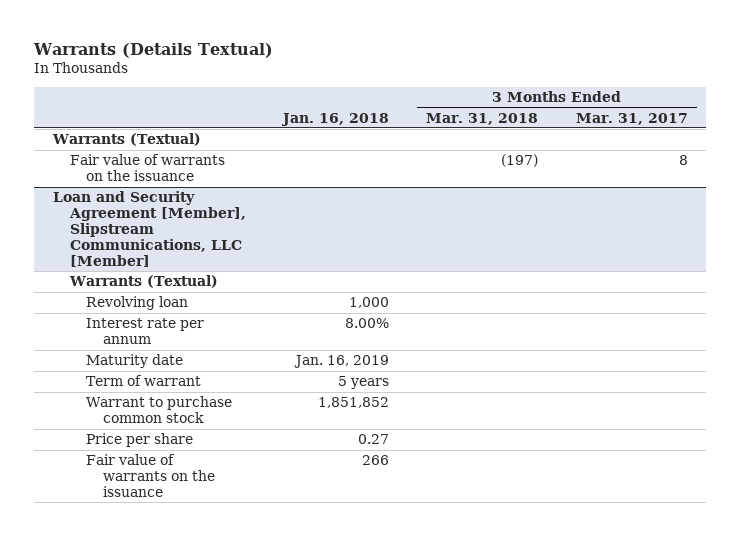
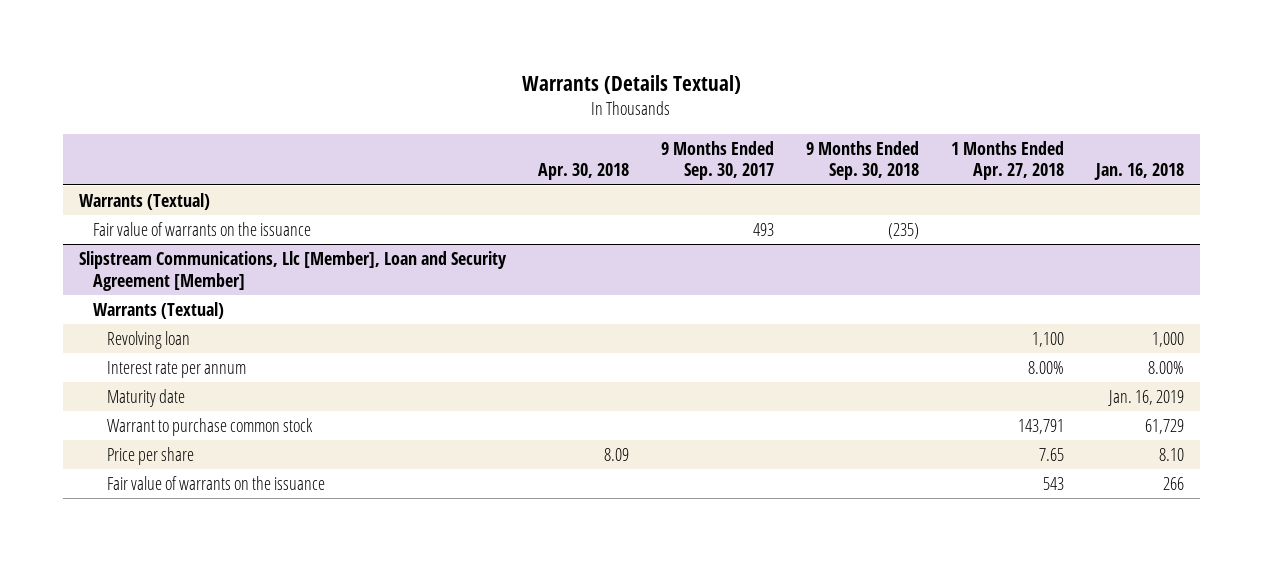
- | Jan. 16, 2018 | 3 Months Ended Mar. 31, 2018 | 3 Months Ended Mar. 31, 2017
+ | Apr. 30, 2018 | 9 Months Ended Sep. 30, 2017 | 9 Months Ended Sep. 30, 2018 | 1 Months Ended Apr. 27, 2018 | Jan. 16, 2018
- Loan and Security Agreement [Member], Slipstream Communications, LLC [Member]
+ Slipstream Communications, Llc [Member], Loan and Security Agreement [Member]
- Term of warrant | 5 years | |
- Warrant to purchase common stock | 1,851,852 | |
- Price per share | 0.27 | |
+ Warrant to purchase common stock | | | | 143,791 | 61,729
+ Price per share | 8.09 | | | 7.65 | 8.10

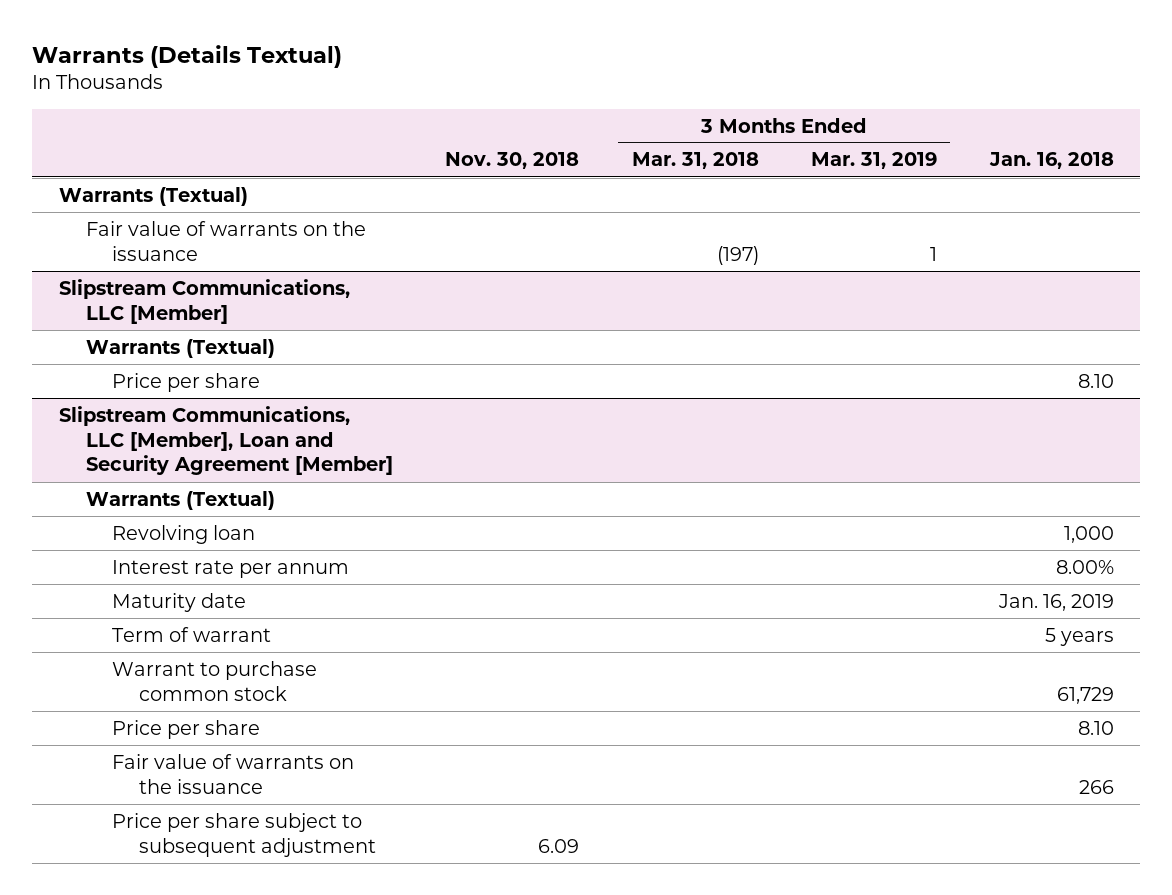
- | Apr. 30, 2018 | 9 Months Ended Sep. 30, 2017 | 9 Months Ended Sep. 30, 2018 | 1 Months Ended Apr. 27, 2018 | Jan. 16, 2018
+ | Nov. 30, 2018 | 3 Months Ended Mar. 31, 2018 | 3 Months Ended Mar. 31, 2019 | Jan. 16, 2018
- Slipstream Communications, Llc [Member], Loan and Security Agreement [Member]
+ Slipstream Communications, LLC [Member]
+ Price per share | | | | 8.10
+ Slipstream Communications, LLC [Member], Loan and Security Agreement [Member]
+ Warrants (Textual)
+ Term of warrant | | | | 5 years
+ Price per share subject to subsequent adjustment | 6.09 | | |

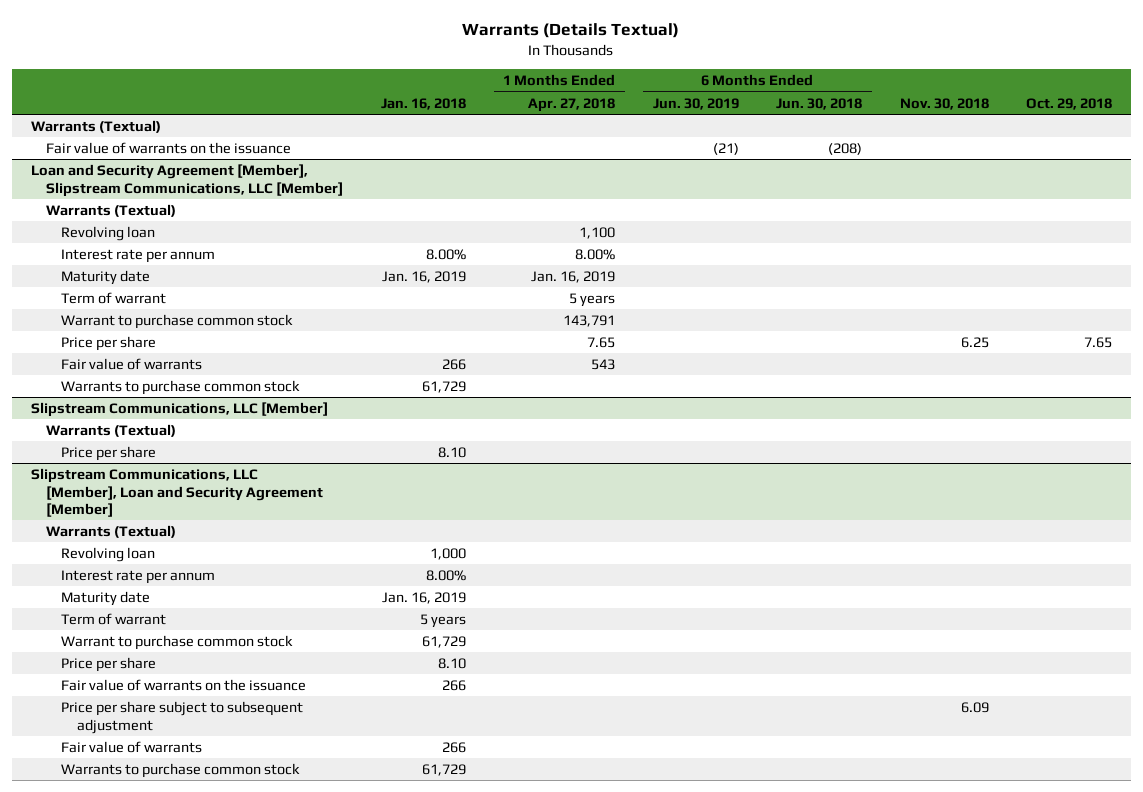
- | Nov. 30, 2018 | 3 Months Ended Mar. 31, 2018 | 3 Months Ended Mar. 31, 2019 | Jan. 16, 2018
+ | Jan. 16, 2018 | 1 Months Ended Apr. 27, 2018 | 6 Months Ended Jun. 30, 2019 | 6 Months Ended Jun. 30, 2018 | Nov. 30, 2018 | Oct. 29, 2018
+ Loan and Security Agreement [Member], Slipstream Communications, LLC [Member]
+ Warrants (Textual)
+ Revolving loan | | 1,100 | | | |
+ Interest rate per annum | 8.00% | 8.00% | | | |
+ Maturity date | Jan. 16, 2019 | Jan. 16, 2019 | | | |
+ Term of warrant | | 5 years | | | |
+ Warrant to purchase common stock | | 143,791 | | | |
+ Price per share | | 7.65 | | | 6.25 | 7.65
+ Fair value of warrants | 266 | 543 | | | |
+ Warrants to purchase common stock | 61,729 | | | | |
@ Slipstream Communications, LLC [Member], Loan and Security Agreement [Member]
+ Fair value of warrants | 266 | | | | |
+ Warrants to purchase common stock | 61,729 | | | | |

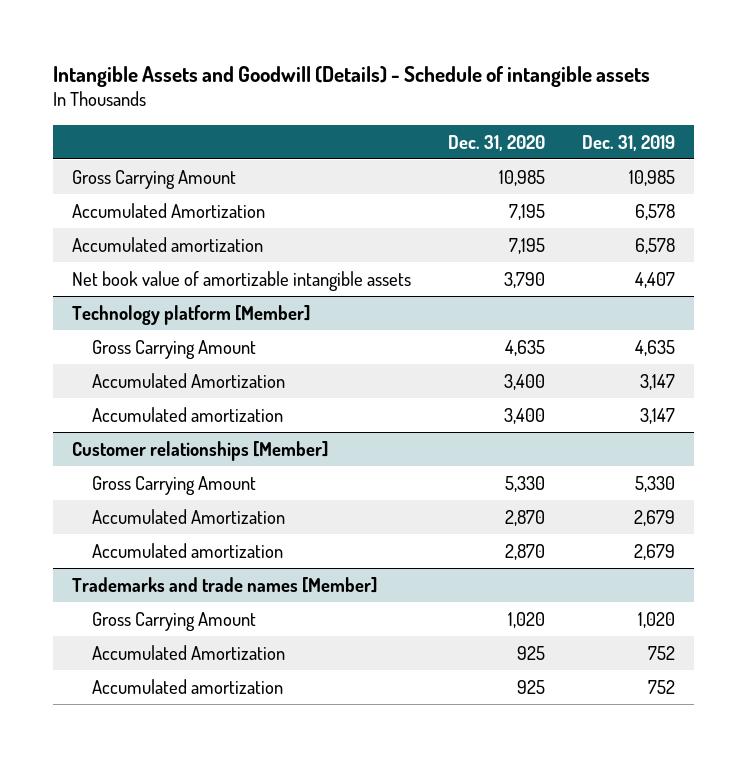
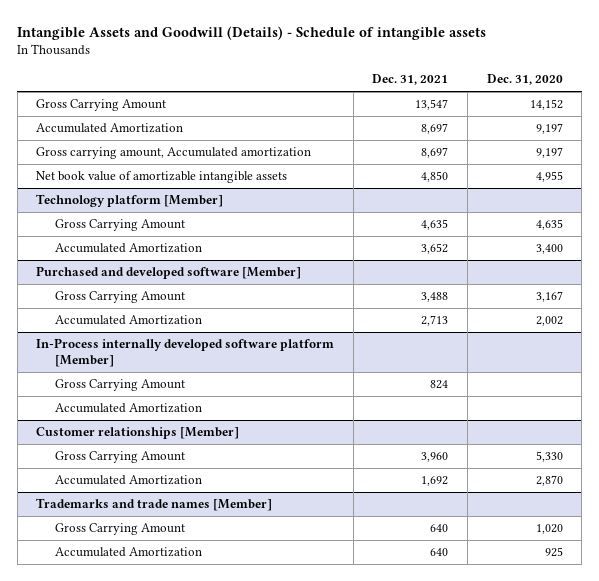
- | Dec. 31, 2020 | Dec. 31, 2019
+ | Dec. 31, 2021 | Dec. 31, 2020
- Gross Carrying Amount | 10,985 | 10,985
- Accumulated Amortization | 7,195 | 6,578
- Accumulated amortization | 7,195 | 6,578
- Net book value of amortizable intangible assets | 3,790 | 4,407
+ Gross Carrying Amount | 13,547 | 14,152
+ Accumulated Amortization | 8,697 | 9,197
+ Gross carrying amount, Accumulated amortization | 8,697 | 9,197
+ Net book value of amortizable intangible assets | 4,850 | 4,955
@ Technology platform [Member]
- Accumulated amortization | 3,400 | 3,147
+ Purchased and developed software [Member]
+ Gross Carrying Amount | 3,488 | 3,167
+ Accumulated Amortization | 2,713 | 2,002
+ In-Process internally developed software platform [Member]
+ Gross Carrying Amount | 824 |
+ Accumulated Amortization
@ Customer relationships [Member]
- Accumulated amortization | 2,870 | 2,679
@ Trademarks and trade names [Member]
- Accumulated amortization | 925 | 752

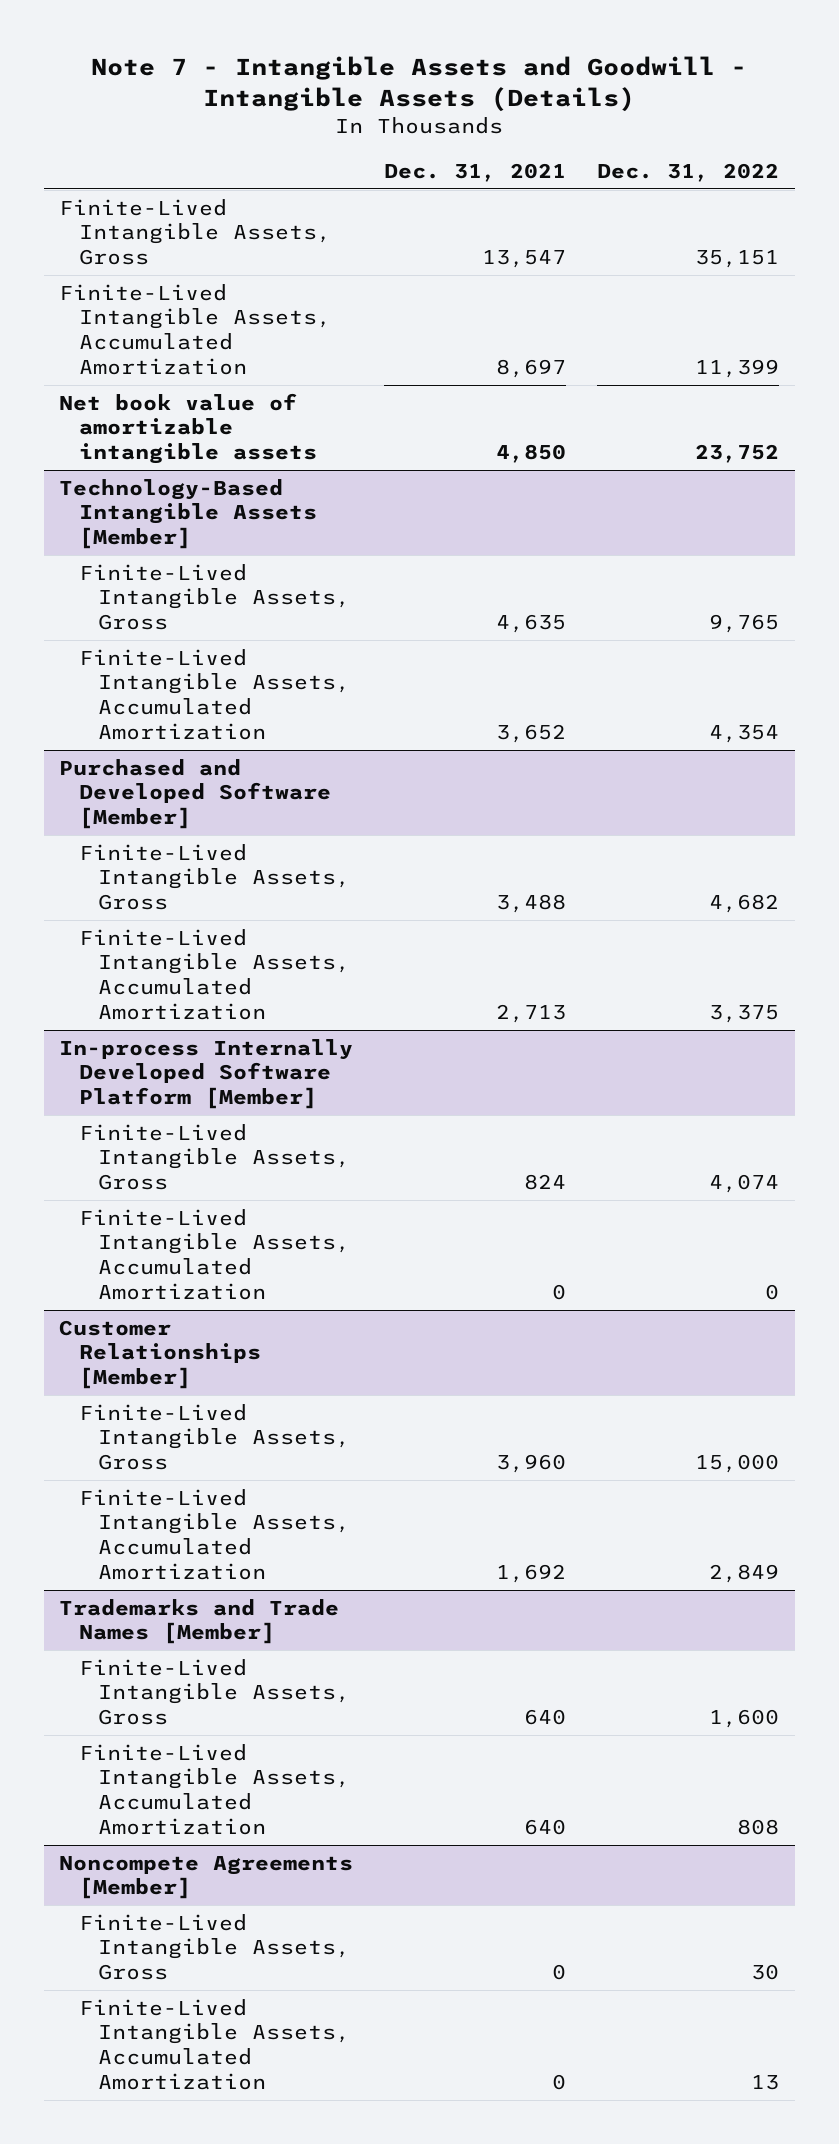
- Intangible Assets and Goodwill (Details) - Schedule of intangible assets
+ Note 7 - Intangible Assets and Goodwill - Intangible Assets (Details)
- | Dec. 31, 2021 | Dec. 31, 2020
+ | Dec. 31, 2021 | Dec. 31, 2022
- Gross Carrying Amount | 13,547 | 14,152
- Accumulated Amortization | 8,697 | 9,197
- Gross carrying amount, Accumulated amortization | 8,697 | 9,197
+ Finite-Lived Intangible Assets, Gross | 13,547 | 35,151
+ Finite-Lived Intangible Assets, Accumulated Amortization | 8,697 | 11,399
- Technology platform [Member]
- Gross Carrying Amount | 4,635 | 4,635
- Accumulated Amortization | 3,652 | 3,400
- Purchased and developed software [Member]
- Gross Carrying Amount | 3,488 | 3,167
- Accumulated Amortization | 2,713 | 2,002
- In-Process internally developed software platform [Member]
- Gross Carrying Amount | 824 |
- Accumulated Amortization
- Customer relationships [Member]
- Gross Carrying Amount | 3,960 | 5,330
- Accumulated Amortization | 1,692 | 2,870
- Trademarks and trade names [Member]
- Gross Carrying Amount | 640 | 1,020
- Accumulated Amortization | 640 | 925
+ Technology-Based Intangible Assets [Member]
+ Finite-Lived Intangible Assets, Gross | 4,635 | 9,765
+ Finite-Lived Intangible Assets, Accumulated Amortization | 3,652 | 4,354
+ Purchased and Developed Software [Member]
+ Finite-Lived Intangible Assets, Gross | 3,488 | 4,682
+ Finite-Lived Intangible Assets, Accumulated Amortization | 2,713 | 3,375
+ In-process Internally Developed Software Platform [Member]
+ Finite-Lived Intangible Assets, Gross | 824 | 4,074
+ Finite-Lived Intangible Assets, Accumulated Amortization | 0 | 0
+ Customer Relationships [Member]
+ Finite-Lived Intangible Assets, Gross | 3,960 | 15,000
+ Finite-Lived Intangible Assets, Accumulated Amortization | 1,692 | 2,849
+ Trademarks and Trade Names [Member]
+ Finite-Lived Intangible Assets, Gross | 640 | 1,600
+ Finite-Lived Intangible Assets, Accumulated Amortization | 640 | 808
+ Noncompete Agreements [Member]
+ Finite-Lived Intangible Assets, Gross | 0 | 30
+ Finite-Lived Intangible Assets, Accumulated Amortization | 0 | 13

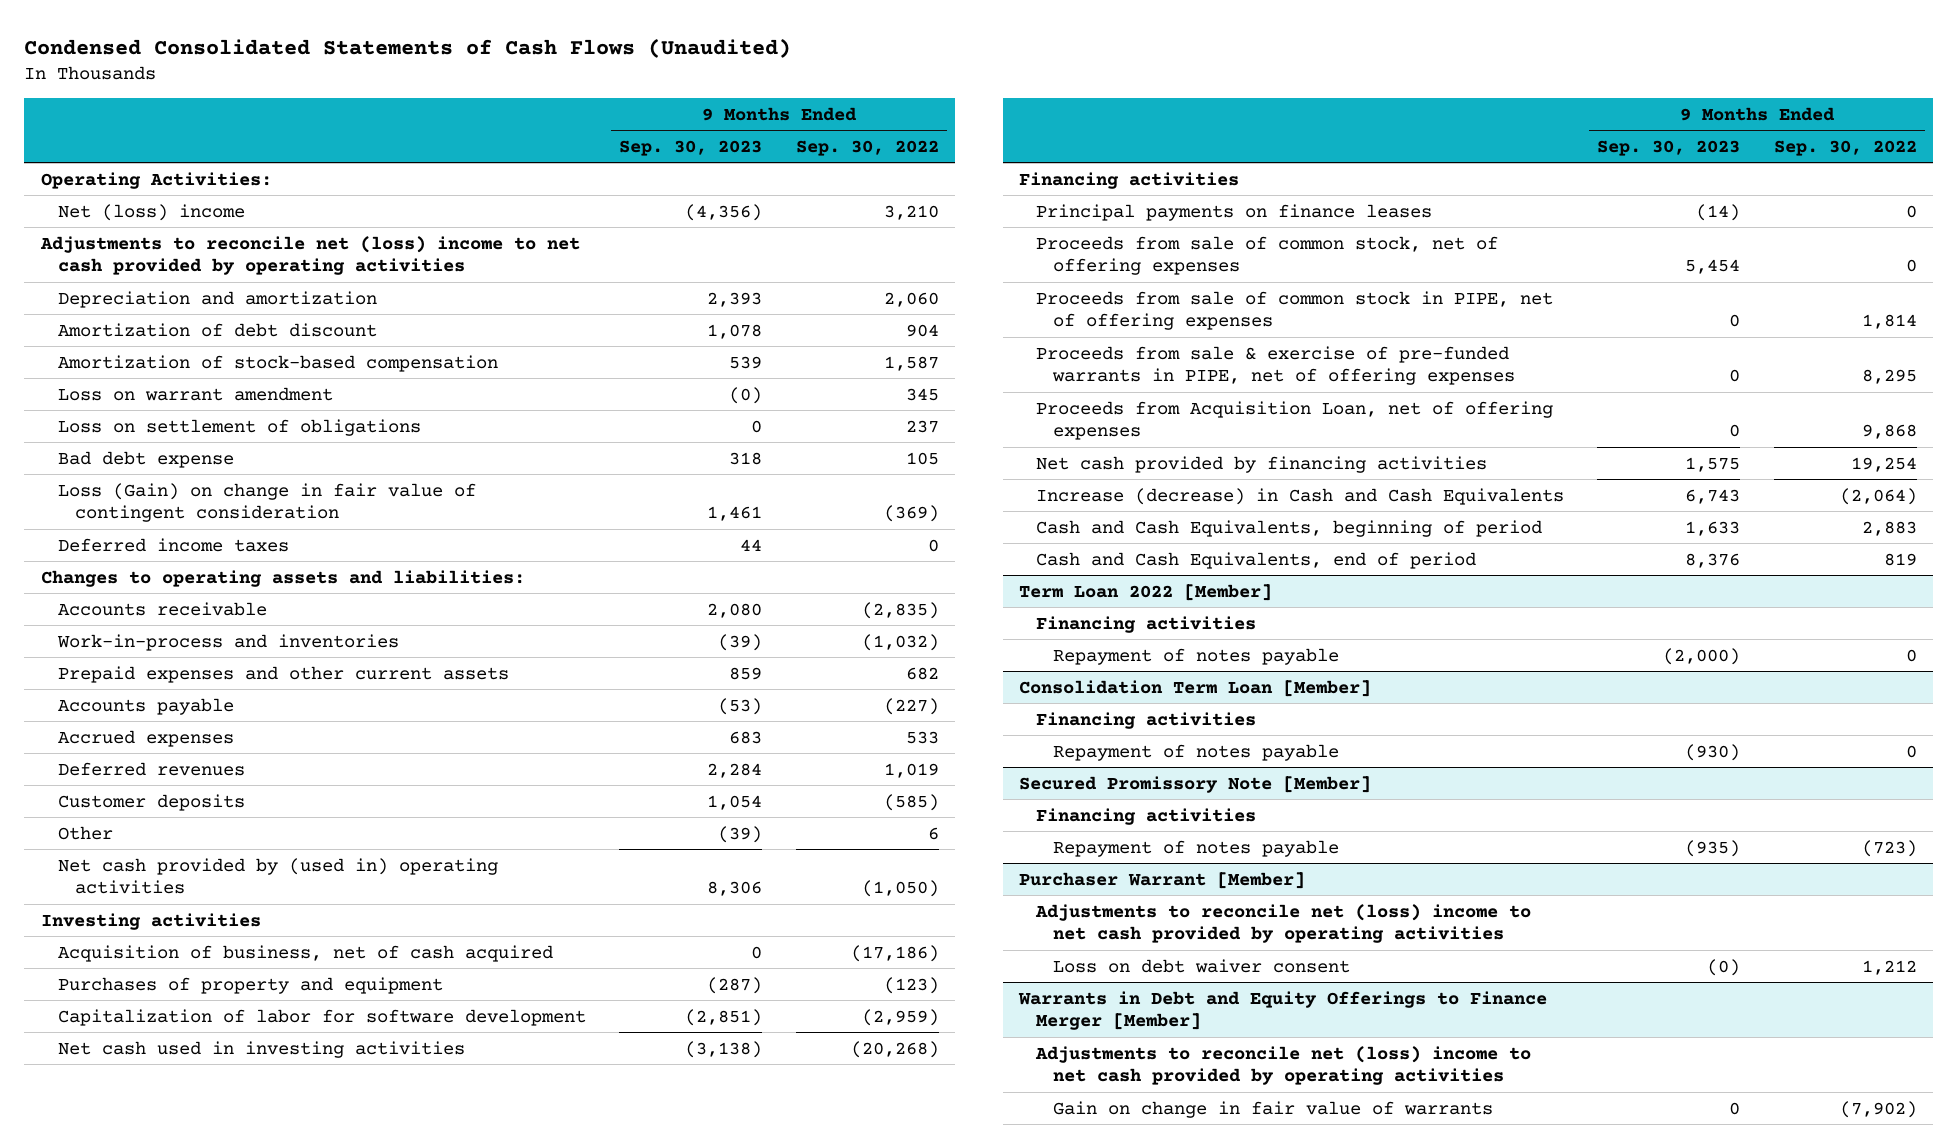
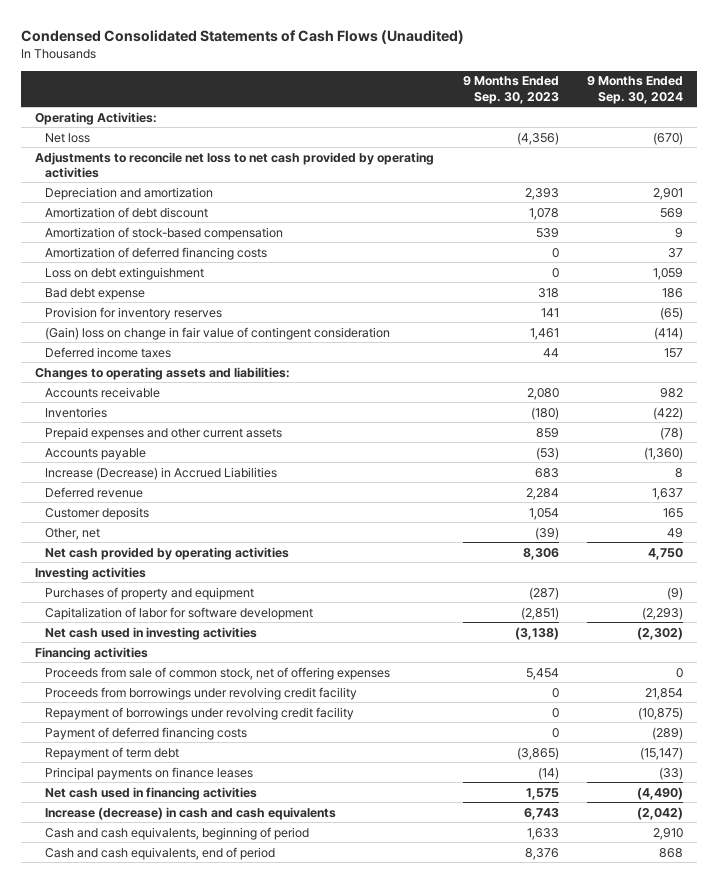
- | 9 Months Ended Sep. 30, 2023 | 9 Months Ended Sep. 30, 2022
+ | 9 Months Ended Sep. 30, 2023 | 9 Months Ended Sep. 30, 2024
- Net (loss) income | (4,356) | 3,210
- Adjustments to reconcile net (loss) income to net cash provided by operating activities
+ Net loss | (4,356) | (670)
+ Adjustments to reconcile net loss to net cash provided by operating activities
- Loss on warrant amendment | (0) | 345
- Loss on settlement of obligations | 0 | 237
+ Amortization of deferred financing costs | 0 | 37
+ Loss on debt extinguishment | 0 | 1,059
- Loss (Gain) on change in fair value of contingent consideration | 1,461 | (369)
+ Provision for inventory reserves | 141 | (65)
+ (Gain) loss on change in fair value of contingent consideration | 1,461 | (414)
- Work-in-process and inventories | (39) | (1,032)
+ Inventories | (180) | (422)
- Accrued expenses | 683 | 533
- Deferred revenues | 2,284 | 1,019
+ Increase (Decrease) in Accrued Liabilities | 683 | 8
+ Deferred revenue | 2,284 | 1,637
- Other | (39) | 6
- Net cash provided by (used in) operating activities | 8,306 | (1,050)
+ Other, net | (39) | 49
+ Net cash provided by operating activities | 8,306 | 4,750
- Acquisition of business, net of cash acquired | 0 | (17,186)
- Proceeds from sale of common stock in PIPE, net of offering expenses | 0 | 1,814
- Proceeds from sale & exercise of pre-funded warrants in PIPE, net of offering expenses | 0 | 8,295
- Proceeds from Acquisition Loan, net of offering expenses | 0 | 9,868
- Net cash provided by financing activities | 1,575 | 19,254
- Increase (decrease) in Cash and Cash Equivalents | 6,743 | (2,064)
- Cash and Cash Equivalents, beginning of period | 1,633 | 2,883
- Cash and Cash Equivalents, end of period | 8,376 | 819
- Term Loan 2022 [Member]
- Financing activities
- Repayment of notes payable | (2,000) | 0
- Consolidation Term Loan [Member]
- Financing activities
- Repayment of notes payable | (930) | 0
- Secured Promissory Note [Member]
- Financing activities
- Repayment of notes payable | (935) | (723)
- Purchaser Warrant [Member]
- Adjustments to reconcile net (loss) income to net cash provided by operating activities
- Loss on debt waiver consent | (0) | 1,212
- Warrants in Debt and Equity Offerings to Finance Merger [Member]
- Adjustments to reconcile net (loss) income to net cash provided by operating activities
- Gain on change in fair value of warrants | 0 | (7,902)
+ Proceeds from borrowings under revolving credit facility | 0 | 21,854
+ Repayment of borrowings under revolving credit facility | 0 | (10,875)
+ Payment of deferred financing costs | 0 | (289)
+ Repayment of term debt | (3,865) | (15,147)
moved down: Principal payments on finance leases | (14) | (33)
+ Net cash used in financing activities | 1,575 | (4,490)
+ Increase (decrease) in cash and cash equivalents | 6,743 | (2,042)
+ Cash and cash equivalents, beginning of period | 1,633 | 2,910
+ Cash and cash equivalents, end of period | 8,376 | 868

